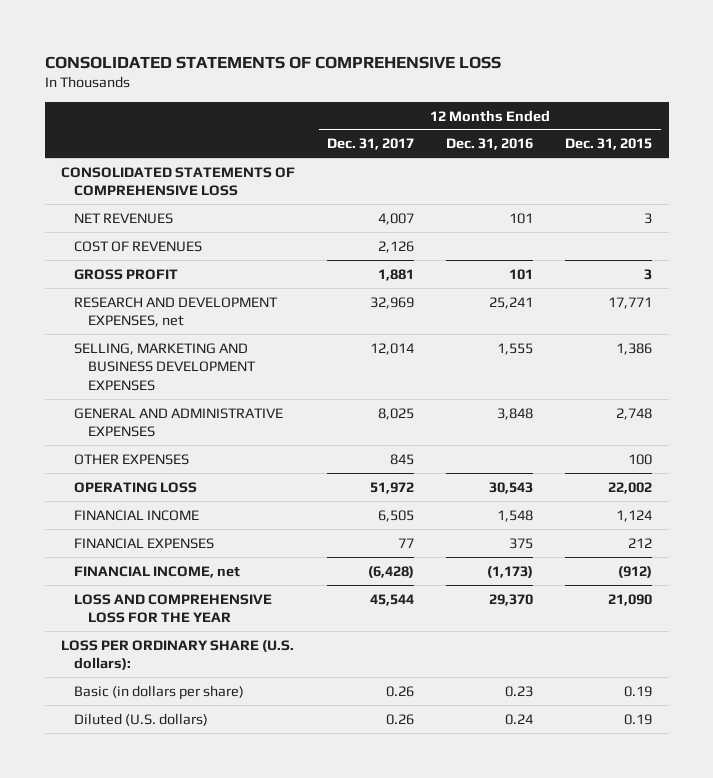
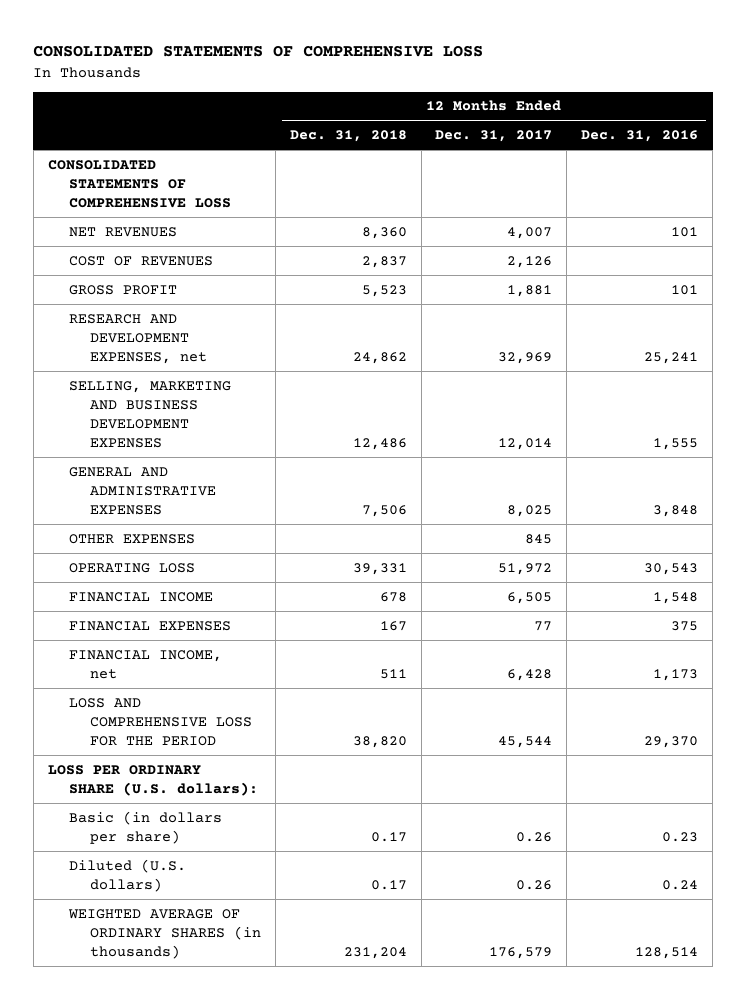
- | 12 Months Ended Dec. 31, 2017 | 12 Months Ended Dec. 31, 2016 | 12 Months Ended Dec. 31, 2015
+ | 12 Months Ended Dec. 31, 2018 | 12 Months Ended Dec. 31, 2017 | 12 Months Ended Dec. 31, 2016
- FINANCIAL INCOME, net | (6,428) | (1,173) | (912)
- LOSS AND COMPREHENSIVE LOSS FOR THE YEAR | 45,544 | 29,370 | 21,090
+ FINANCIAL INCOME, net | 511 | 6,428 | 1,173
+ LOSS AND COMPREHENSIVE LOSS FOR THE PERIOD | 38,820 | 45,544 | 29,370
+ WEIGHTED AVERAGE OF ORDINARY SHARES (in thousands) | 231,204 | 176,579 | 128,514

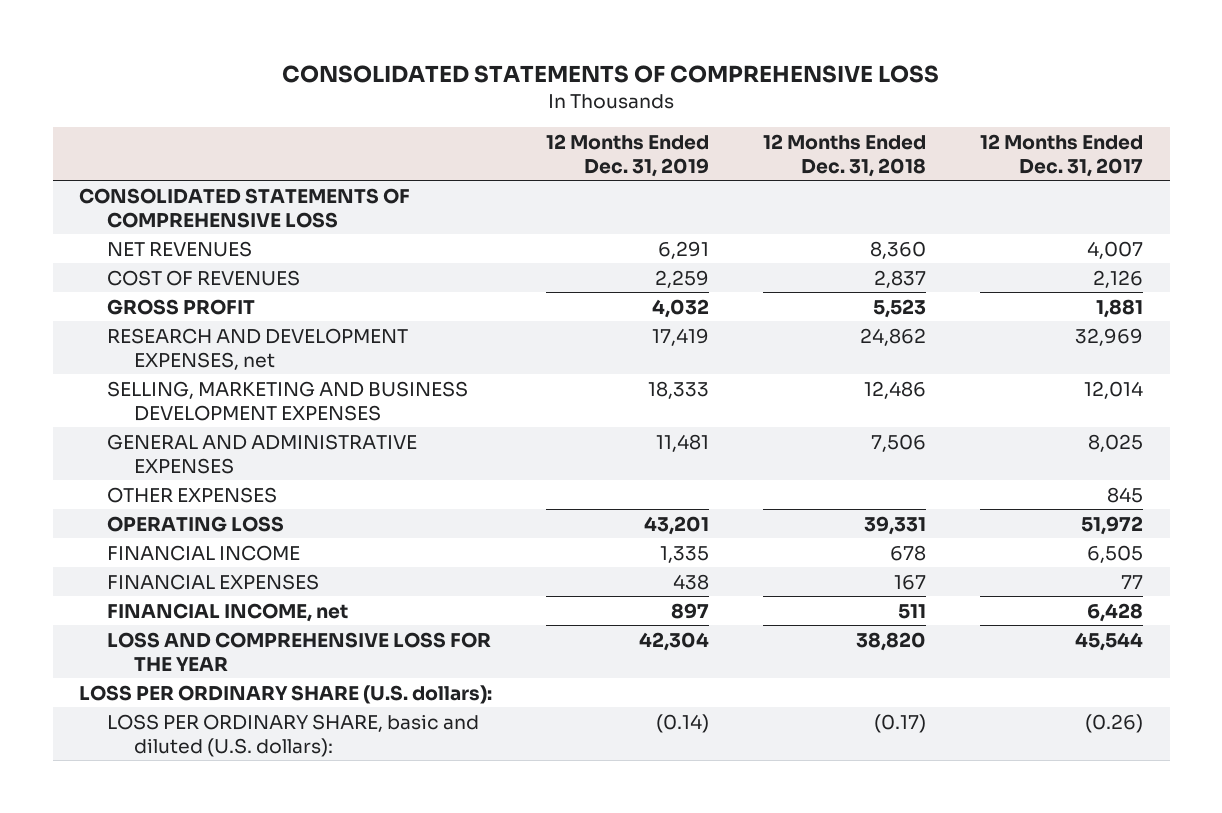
- | 12 Months Ended Dec. 31, 2018 | 12 Months Ended Dec. 31, 2017 | 12 Months Ended Dec. 31, 2016
+ | 12 Months Ended Dec. 31, 2019 | 12 Months Ended Dec. 31, 2018 | 12 Months Ended Dec. 31, 2017
- LOSS AND COMPREHENSIVE LOSS FOR THE PERIOD | 38,820 | 45,544 | 29,370
+ LOSS AND COMPREHENSIVE LOSS FOR THE YEAR | 42,304 | 38,820 | 45,544
- Basic (in dollars per share) | 0.17 | 0.26 | 0.23
- Diluted (U.S. dollars) | 0.17 | 0.26 | 0.24
- WEIGHTED AVERAGE OF ORDINARY SHARES (in thousands) | 231,204 | 176,579 | 128,514
+ LOSS PER ORDINARY SHARE, basic and diluted (U.S. dollars): | (0.14) | (0.17) | (0.26)

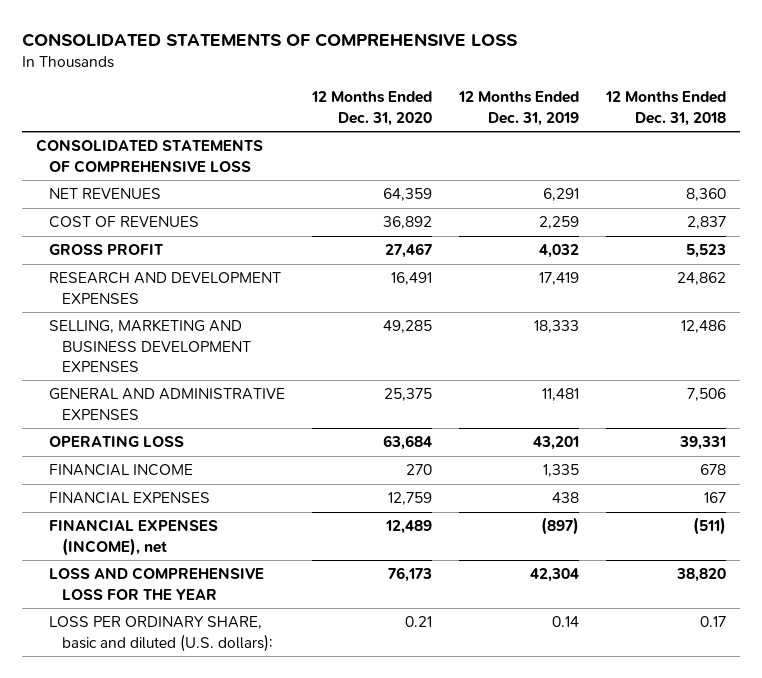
- | 12 Months Ended Dec. 31, 2019 | 12 Months Ended Dec. 31, 2018 | 12 Months Ended Dec. 31, 2017
+ | 12 Months Ended Dec. 31, 2020 | 12 Months Ended Dec. 31, 2019 | 12 Months Ended Dec. 31, 2018
- RESEARCH AND DEVELOPMENT EXPENSES, net | 17,419 | 24,862 | 32,969
+ RESEARCH AND DEVELOPMENT EXPENSES | 16,491 | 17,419 | 24,862
- OTHER EXPENSES | | | 845
- FINANCIAL INCOME, net | 897 | 511 | 6,428
+ FINANCIAL EXPENSES (INCOME), net | 12,489 | (897) | (511)
- LOSS PER ORDINARY SHARE (U.S. dollars):
- LOSS PER ORDINARY SHARE, basic and diluted (U.S. dollars): | (0.14) | (0.17) | (0.26)
+ LOSS PER ORDINARY SHARE, basic and diluted (U.S. dollars): | 0.21 | 0.14 | 0.17

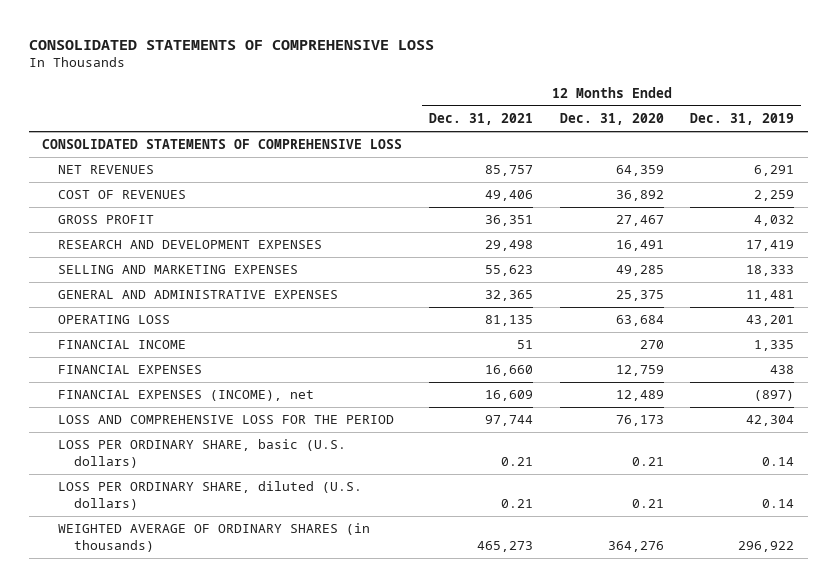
- | 12 Months Ended Dec. 31, 2020 | 12 Months Ended Dec. 31, 2019 | 12 Months Ended Dec. 31, 2018
+ | 12 Months Ended Dec. 31, 2021 | 12 Months Ended Dec. 31, 2020 | 12 Months Ended Dec. 31, 2019
- SELLING, MARKETING AND BUSINESS DEVELOPMENT EXPENSES | 49,285 | 18,333 | 12,486
+ SELLING AND MARKETING EXPENSES | 55,623 | 49,285 | 18,333
- LOSS AND COMPREHENSIVE LOSS FOR THE YEAR | 76,173 | 42,304 | 38,820
- LOSS PER ORDINARY SHARE, basic and diluted (U.S. dollars): | 0.21 | 0.14 | 0.17
+ LOSS AND COMPREHENSIVE LOSS FOR THE PERIOD | 97,744 | 76,173 | 42,304
+ LOSS PER ORDINARY SHARE, basic (U.S. dollars) | 0.21 | 0.21 | 0.14
+ LOSS PER ORDINARY SHARE, diluted (U.S. dollars) | 0.21 | 0.21 | 0.14
+ WEIGHTED AVERAGE OF ORDINARY SHARES (in thousands) | 465,273 | 364,276 | 296,922

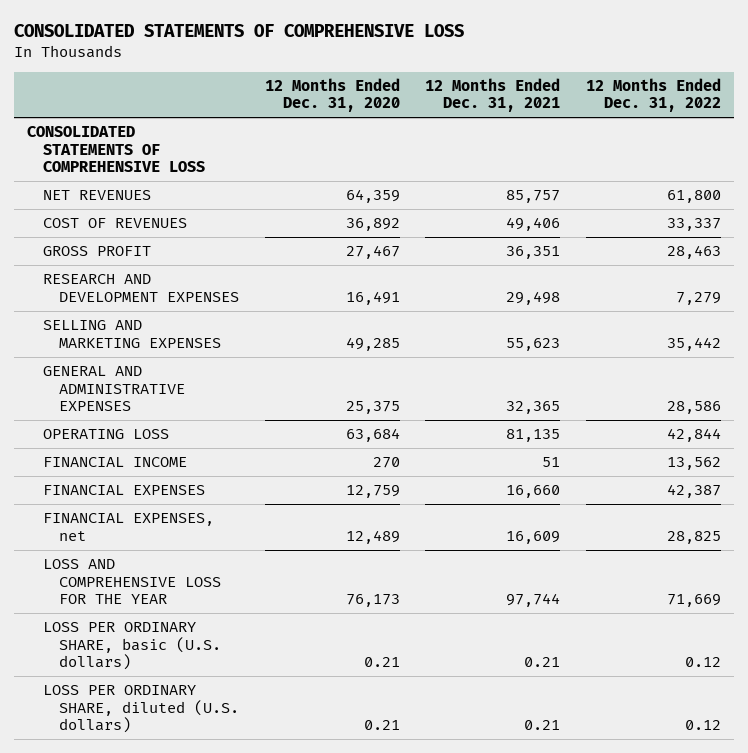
- | 12 Months Ended Dec. 31, 2021 | 12 Months Ended Dec. 31, 2020 | 12 Months Ended Dec. 31, 2019
+ | 12 Months Ended Dec. 31, 2020 | 12 Months Ended Dec. 31, 2021 | 12 Months Ended Dec. 31, 2022
- FINANCIAL EXPENSES (INCOME), net | 16,609 | 12,489 | (897)
- LOSS AND COMPREHENSIVE LOSS FOR THE PERIOD | 97,744 | 76,173 | 42,304
+ FINANCIAL EXPENSES, net | 12,489 | 16,609 | 28,825
+ LOSS AND COMPREHENSIVE LOSS FOR THE YEAR | 76,173 | 97,744 | 71,669
- WEIGHTED AVERAGE OF ORDINARY SHARES (in thousands) | 465,273 | 364,276 | 296,922

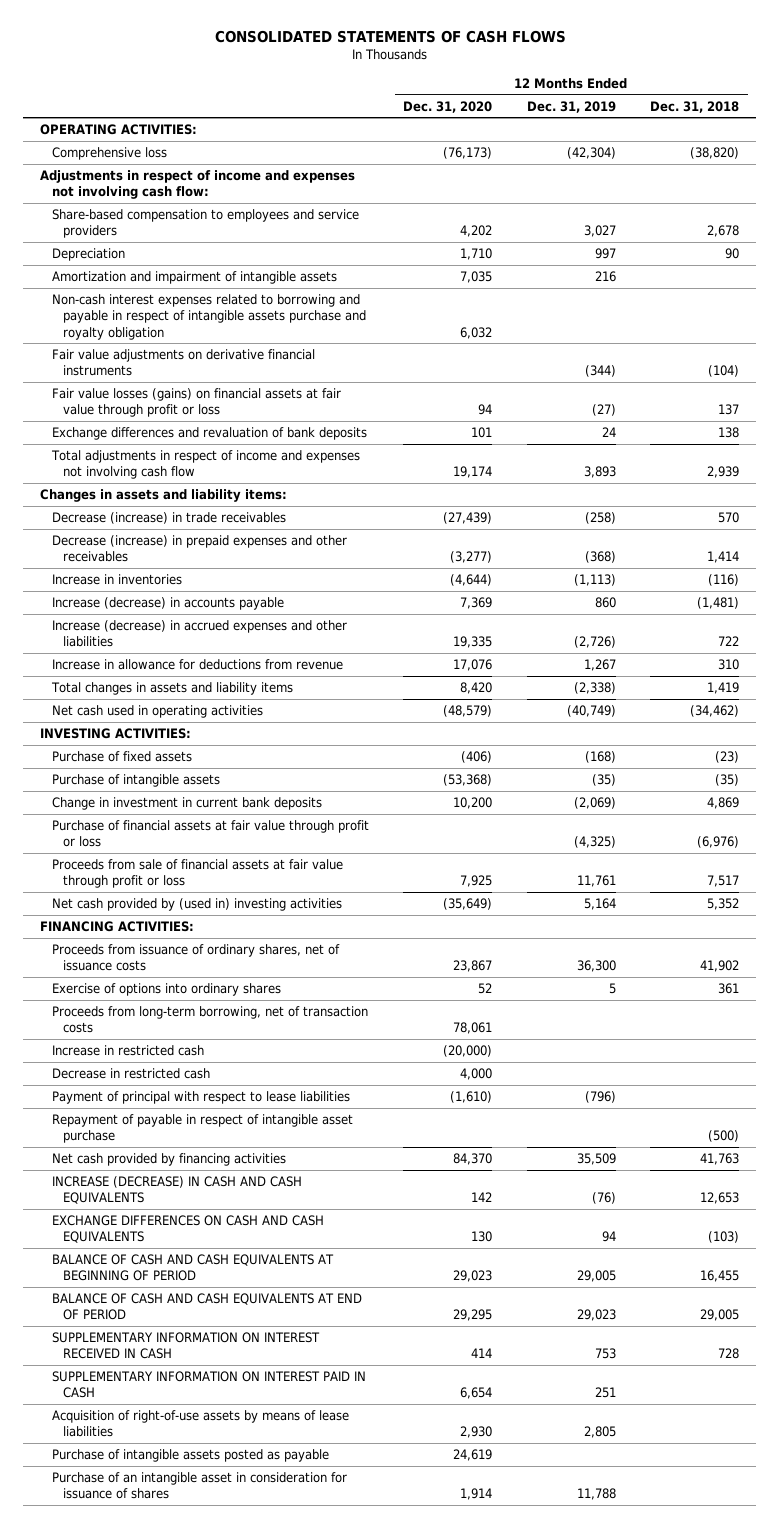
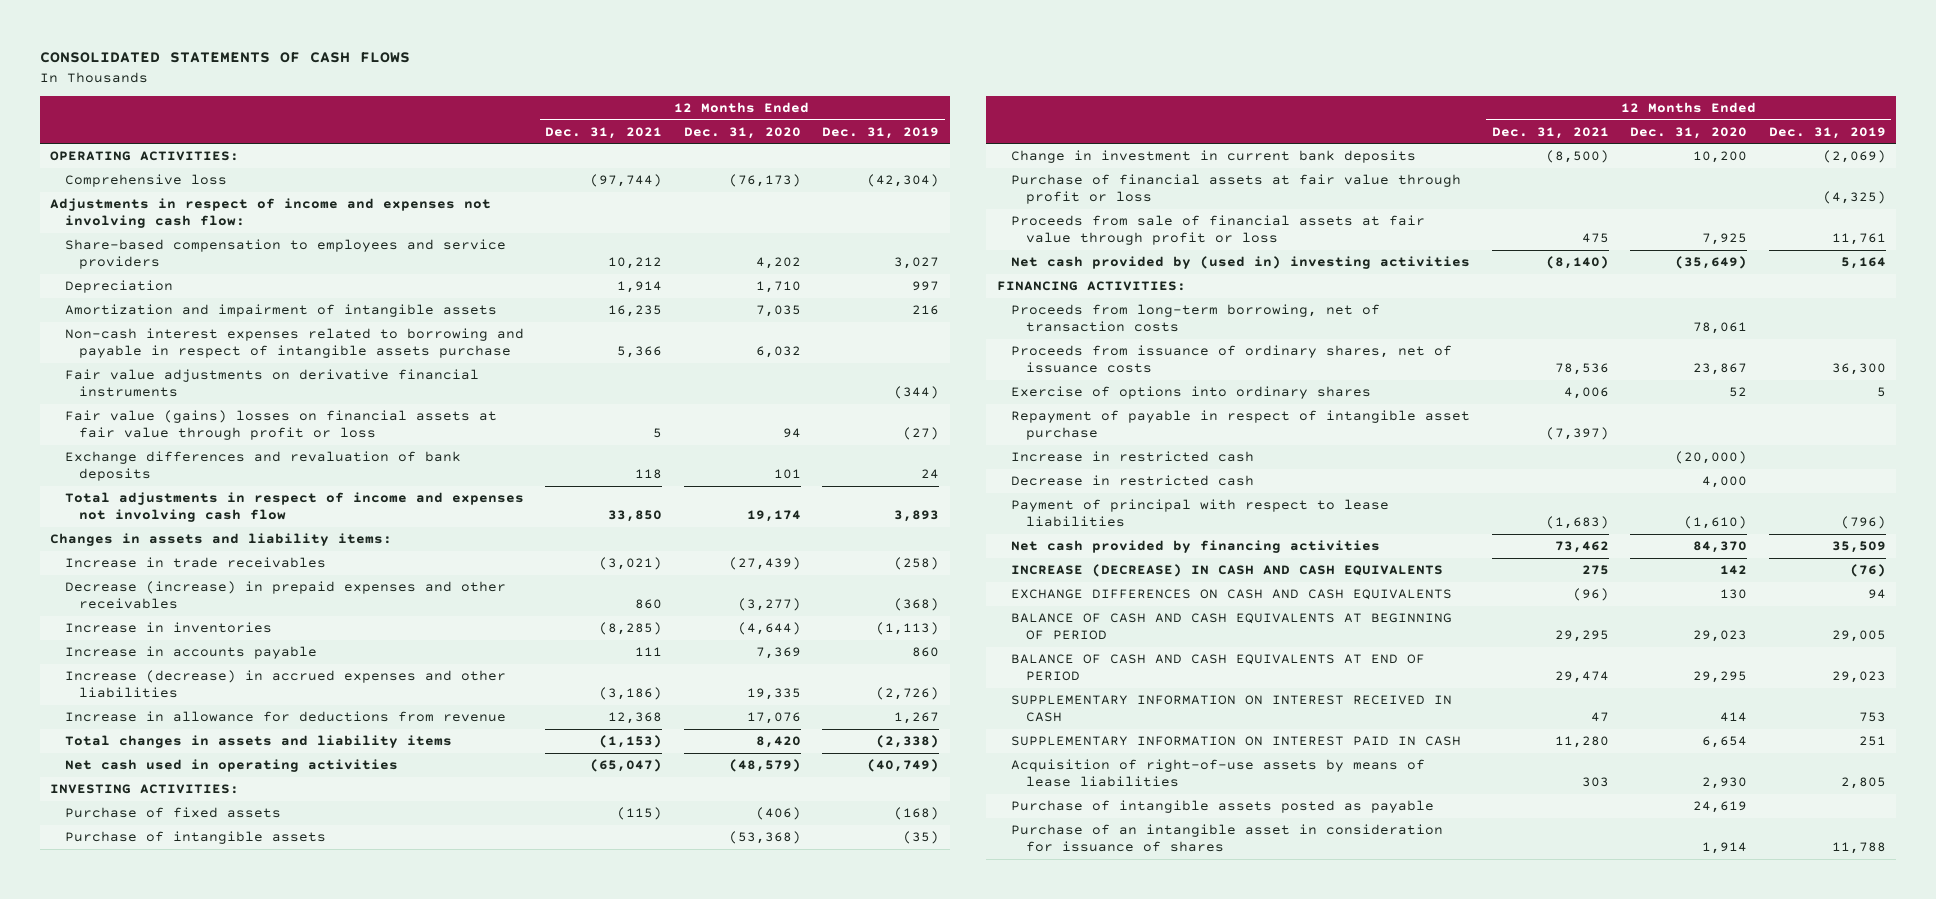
- | 12 Months Ended Dec. 31, 2020 | 12 Months Ended Dec. 31, 2019 | 12 Months Ended Dec. 31, 2018
+ | 12 Months Ended Dec. 31, 2021 | 12 Months Ended Dec. 31, 2020 | 12 Months Ended Dec. 31, 2019
- Non-cash interest expenses related to borrowing and payable in respect of intangible assets purchase and royalty obligation | 6,032 | |
+ Non-cash interest expenses related to borrowing and payable in respect of intangible assets purchase | 5,366 | 6,032 |
- Fair value losses (gains) on financial assets at fair value through profit or loss | 94 | (27) | 137
+ Fair value (gains) losses on financial assets at fair value through profit or loss | 5 | 94 | (27)
- Decrease (increase) in trade receivables | (27,439) | (258) | 570
+ Increase in trade receivables | (3,021) | (27,439) | (258)
- Increase (decrease) in accounts payable | 7,369 | 860 | (1,481)
+ Increase in accounts payable | 111 | 7,369 | 860
moved up: Proceeds from long-term borrowing, net of transaction costs | | 78,061 |
moved up: Repayment of payable in respect of intangible asset purchase | (7,397) | |

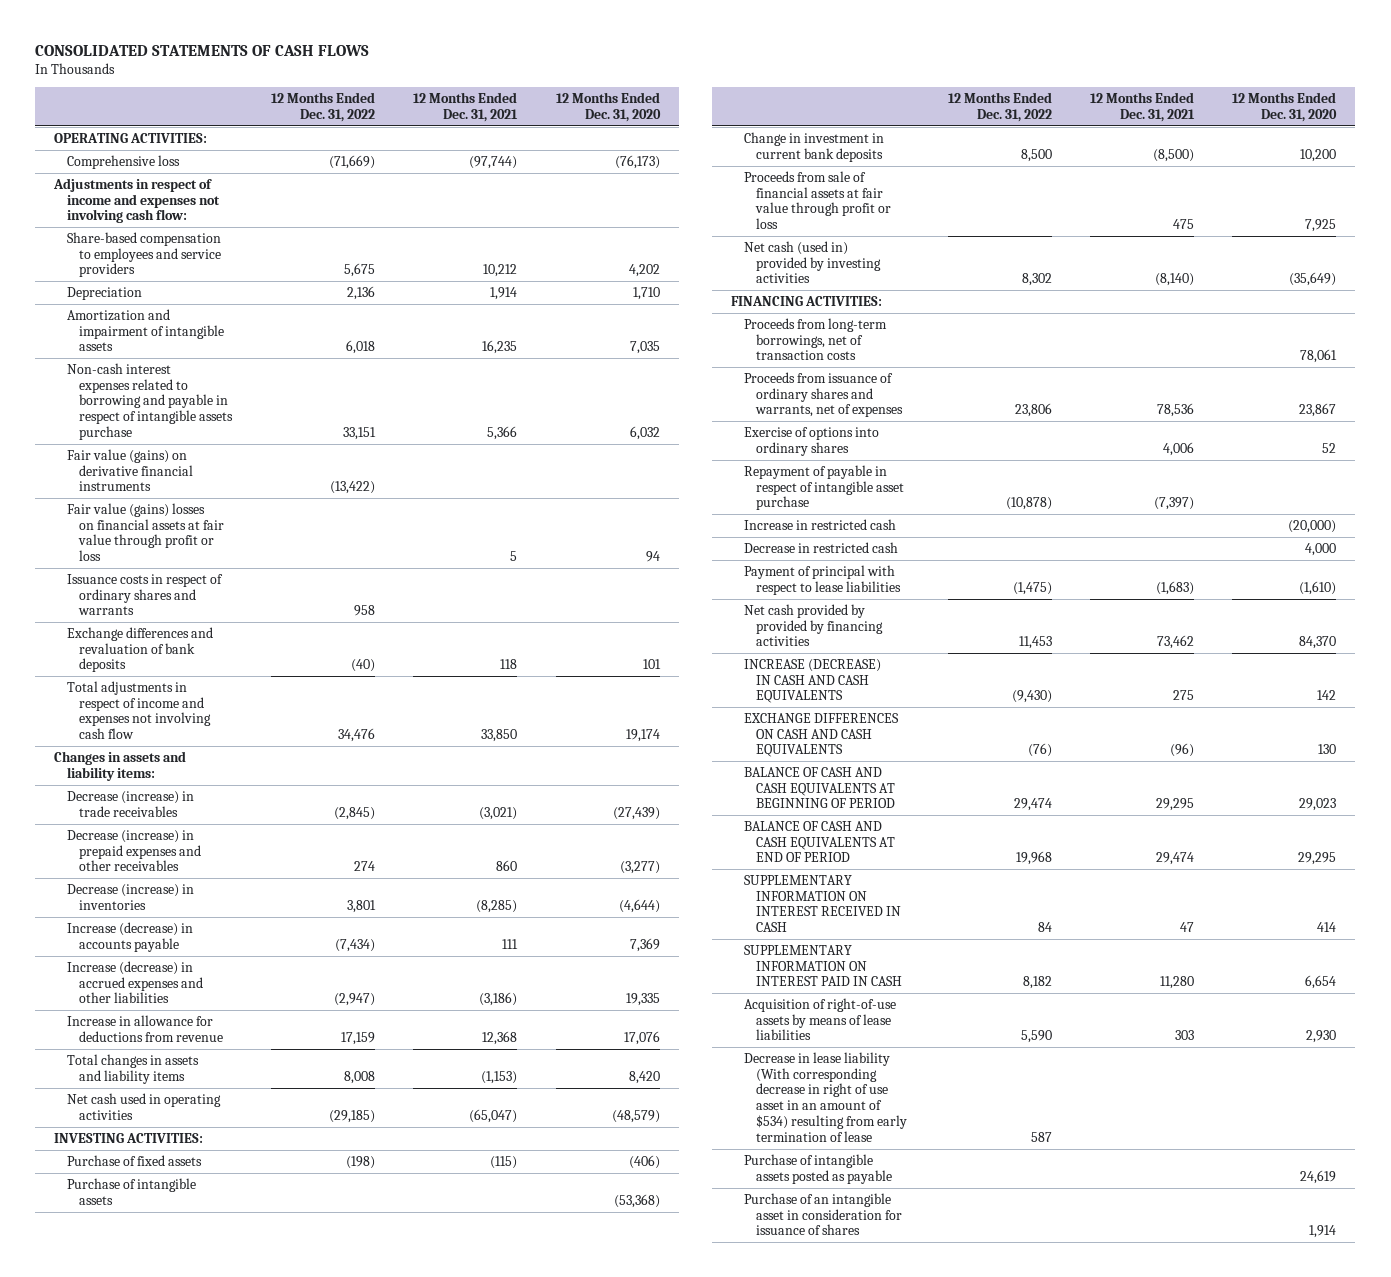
- | 12 Months Ended Dec. 31, 2021 | 12 Months Ended Dec. 31, 2020 | 12 Months Ended Dec. 31, 2019
+ | 12 Months Ended Dec. 31, 2022 | 12 Months Ended Dec. 31, 2021 | 12 Months Ended Dec. 31, 2020
- Fair value adjustments on derivative financial instruments | | | (344)
+ Fair value (gains) on derivative financial instruments | (13,422) | |
+ Issuance costs in respect of ordinary shares and warrants | 958 | |
- Increase in trade receivables | (3,021) | (27,439) | (258)
+ Decrease (increase) in trade receivables | (2,845) | (3,021) | (27,439)
- Increase in inventories | (8,285) | (4,644) | (1,113)
- Increase in accounts payable | 111 | 7,369 | 860
+ Decrease (increase) in inventories | 3,801 | (8,285) | (4,644)
+ Increase (decrease) in accounts payable | (7,434) | 111 | 7,369
- Purchase of financial assets at fair value through profit or loss | | | (4,325)
- Net cash provided by (used in) investing activities | (8,140) | (35,649) | 5,164
+ Net cash (used in) provided by investing activities | 8,302 | (8,140) | (35,649)
- Proceeds from long-term borrowing, net of transaction costs | | 78,061 |
- Proceeds from issuance of ordinary shares, net of issuance costs | 78,536 | 23,867 | 36,300
+ Proceeds from long-term borrowings, net of transaction costs | | | 78,061
+ Proceeds from issuance of ordinary shares and warrants, net of expenses | 23,806 | 78,536 | 23,867
- Net cash provided by financing activities | 73,462 | 84,370 | 35,509
+ Net cash provided by provided by financing activities | 11,453 | 73,462 | 84,370
+ Decrease in lease liability (With corresponding decrease in right of use asset in an amount of $534) resulting from early termination of lease | 587 | |

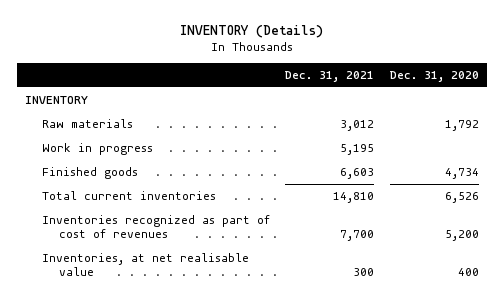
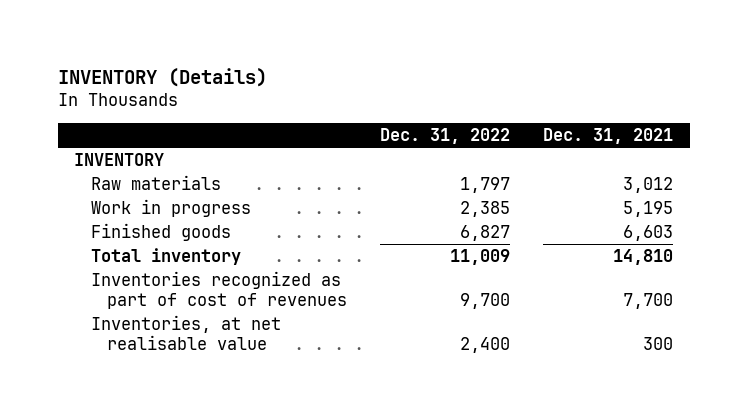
- | Dec. 31, 2021 | Dec. 31, 2020
+ | Dec. 31, 2022 | Dec. 31, 2021
- Total current inventories | 14,810 | 6,526
+ Total inventory | 11,009 | 14,810

